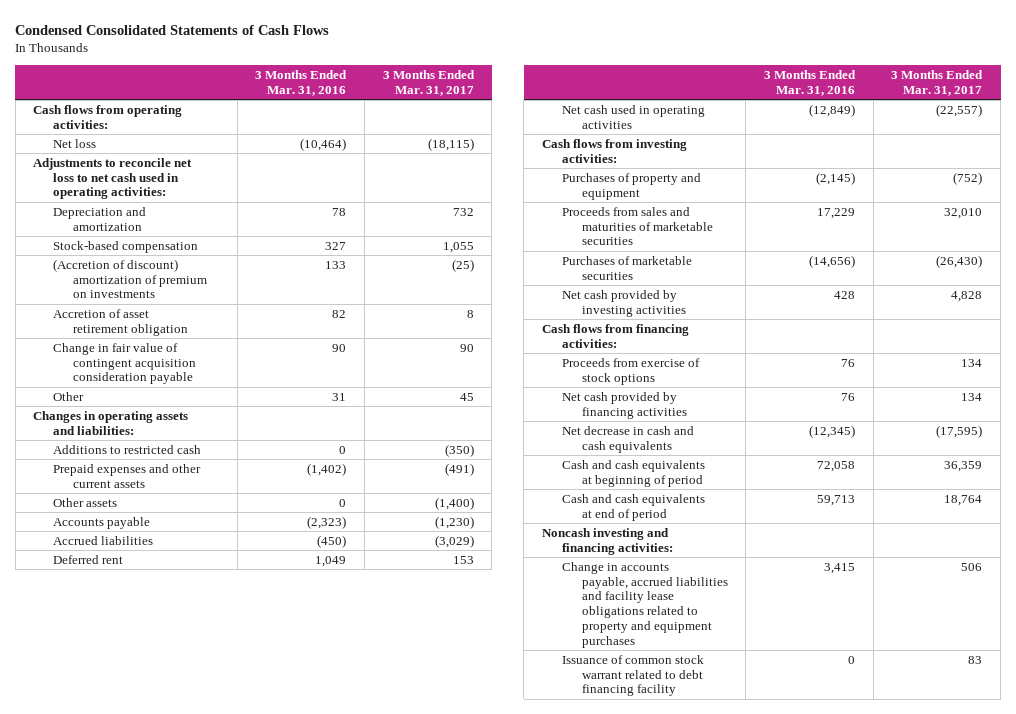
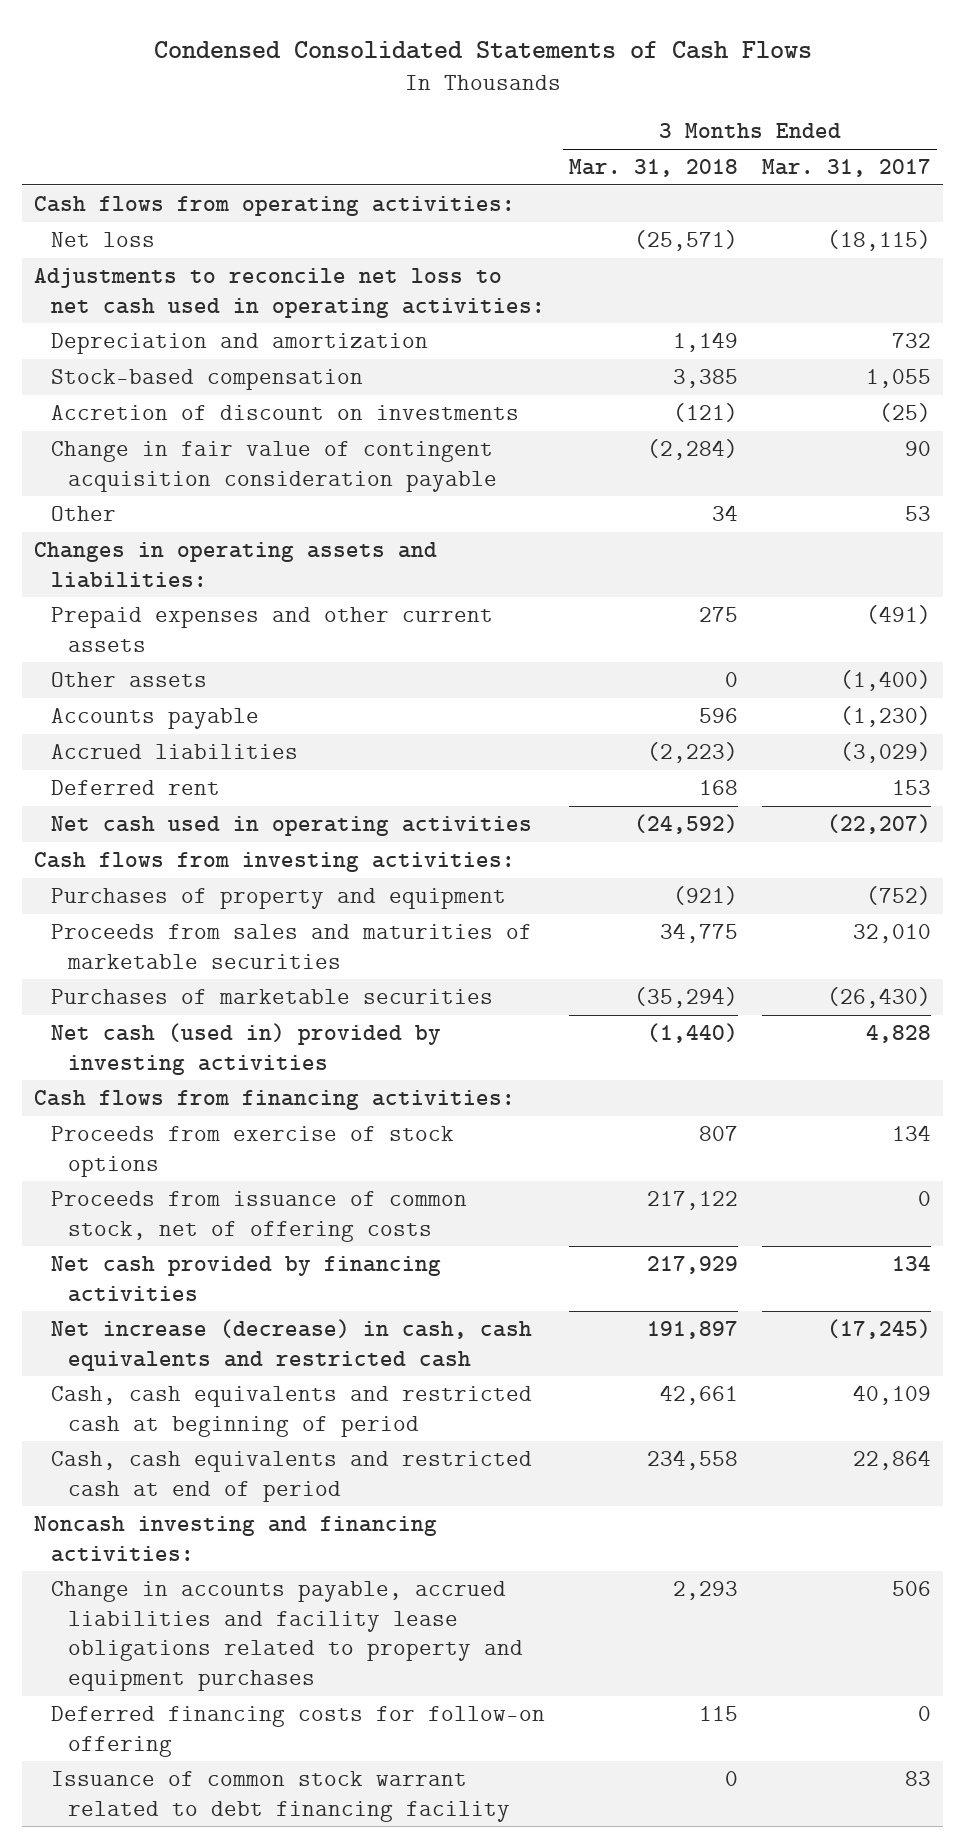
- | 3 Months Ended Mar. 31, 2016 | 3 Months Ended Mar. 31, 2017
+ | 3 Months Ended Mar. 31, 2018 | 3 Months Ended Mar. 31, 2017
- (Accretion of discount) amortization of premium on investments | 133 | (25)
- Accretion of asset retirement obligation | 82 | 8
+ Accretion of discount on investments | (121) | (25)
- Other | 31 | 45
+ Other | 34 | 53
- Additions to restricted cash | 0 | (350)
- Net cash used in operating activities | (12,849) | (22,557)
+ Net cash used in operating activities | (24,592) | (22,207)
- Net cash provided by investing activities | 428 | 4,828
+ Net cash (used in) provided by investing activities | (1,440) | 4,828
+ Proceeds from issuance of common stock, net of offering costs | 217,122 | 0
- Net decrease in cash and cash equivalents | (12,345) | (17,595)
- Cash and cash equivalents at beginning of period | 72,058 | 36,359
- Cash and cash equivalents at end of period | 59,713 | 18,764
+ Net increase (decrease) in cash, cash equivalents and restricted cash | 191,897 | (17,245)
+ Cash, cash equivalents and restricted cash at beginning of period | 42,661 | 40,109
+ Cash, cash equivalents and restricted cash at end of period | 234,558 | 22,864
+ Deferred financing costs for follow-on offering | 115 | 0

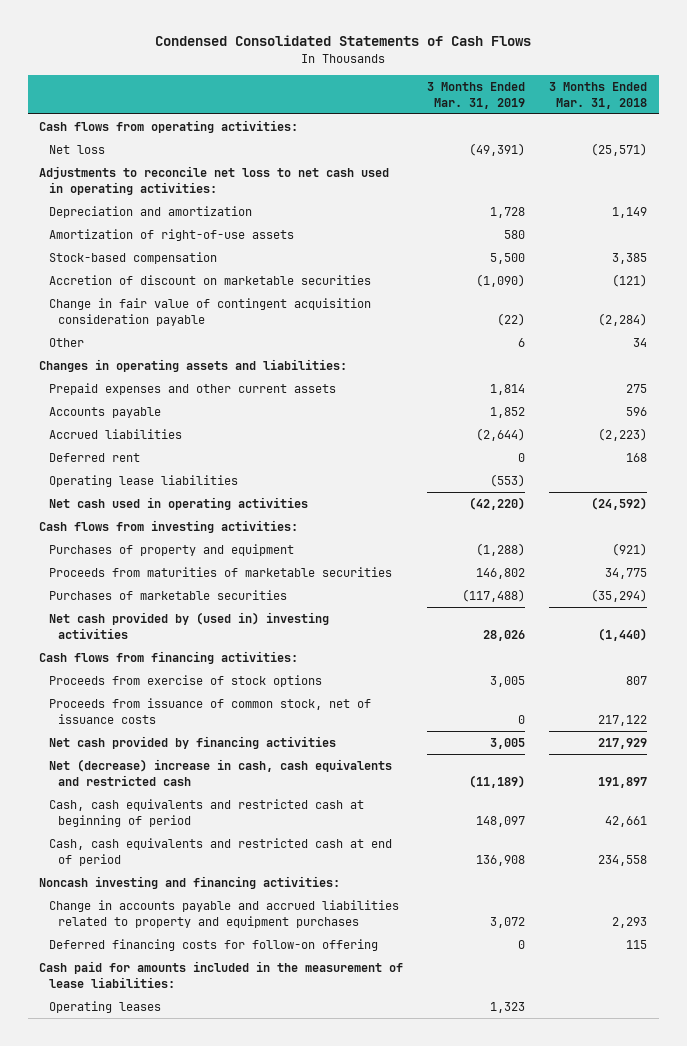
- | 3 Months Ended Mar. 31, 2018 | 3 Months Ended Mar. 31, 2017
+ | 3 Months Ended Mar. 31, 2019 | 3 Months Ended Mar. 31, 2018
+ Amortization of right-of-use assets | 580 |
- Accretion of discount on investments | (121) | (25)
+ Accretion of discount on marketable securities | (1,090) | (121)
- Other assets | 0 | (1,400)
+ Operating lease liabilities | (553) |
- Proceeds from sales and maturities of marketable securities | 34,775 | 32,010
+ Proceeds from maturities of marketable securities | 146,802 | 34,775
- Net cash (used in) provided by investing activities | (1,440) | 4,828
+ Net cash provided by (used in) investing activities | 28,026 | (1,440)
- Proceeds from issuance of common stock, net of offering costs | 217,122 | 0
+ Proceeds from issuance of common stock, net of issuance costs | 0 | 217,122
- Net increase (decrease) in cash, cash equivalents and restricted cash | 191,897 | (17,245)
+ Net (decrease) increase in cash, cash equivalents and restricted cash | (11,189) | 191,897
- Change in accounts payable, accrued liabilities and facility lease obligations related to property and equipment purchases | 2,293 | 506
+ Change in accounts payable and accrued liabilities related to property and equipment purchases | 3,072 | 2,293
- Issuance of common stock warrant related to debt financing facility | 0 | 83
+ Cash paid for amounts included in the measurement of lease liabilities:
+ Operating leases | 1,323 |

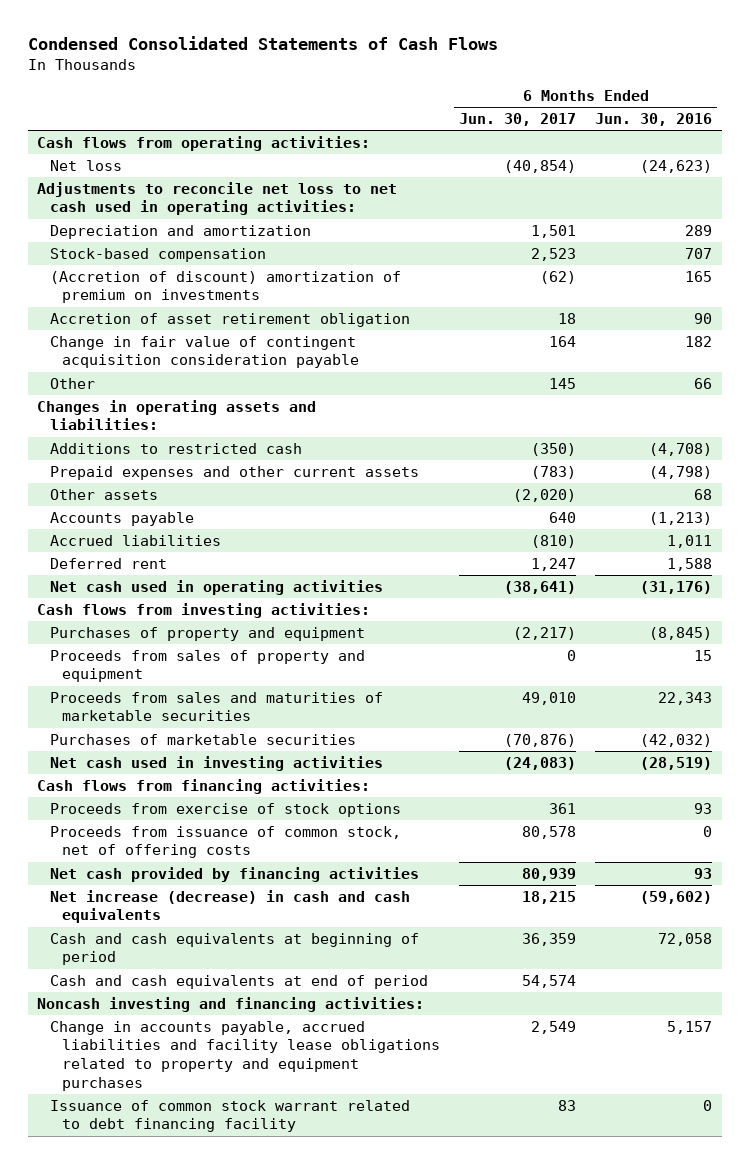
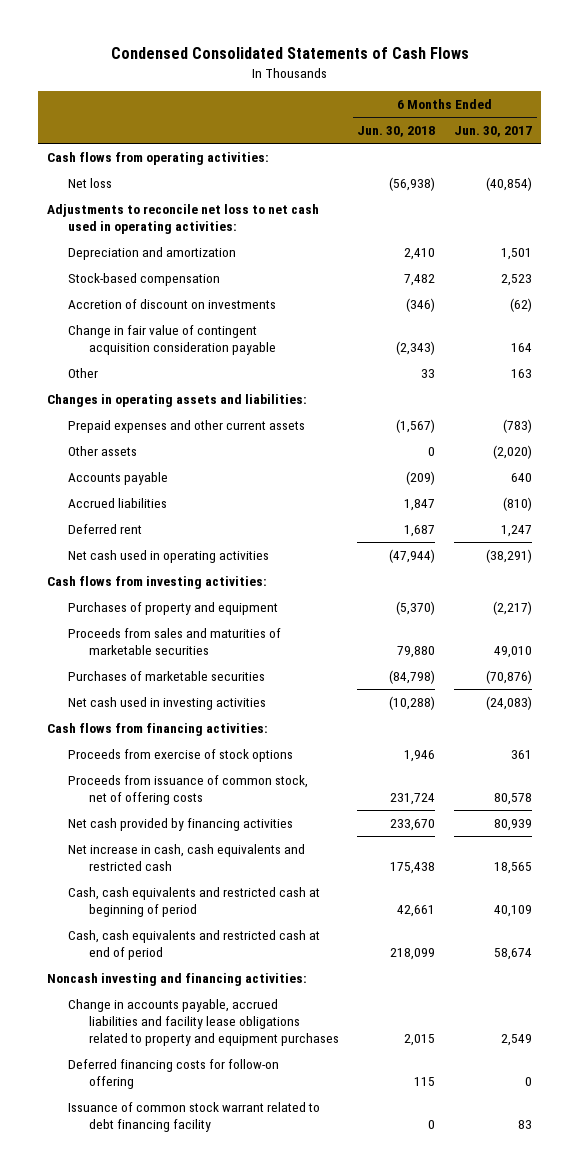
- | 6 Months Ended Jun. 30, 2017 | 6 Months Ended Jun. 30, 2016
+ | 6 Months Ended Jun. 30, 2018 | 6 Months Ended Jun. 30, 2017
- (Accretion of discount) amortization of premium on investments | (62) | 165
- Accretion of asset retirement obligation | 18 | 90
+ Accretion of discount on investments | (346) | (62)
- Other | 145 | 66
+ Other | 33 | 163
- Additions to restricted cash | (350) | (4,708)
- Net cash used in operating activities | (38,641) | (31,176)
+ Net cash used in operating activities | (47,944) | (38,291)
- Proceeds from sales of property and equipment | 0 | 15
- Net increase (decrease) in cash and cash equivalents | 18,215 | (59,602)
- Cash and cash equivalents at beginning of period | 36,359 | 72,058
- Cash and cash equivalents at end of period | 54,574 |
+ Net increase in cash, cash equivalents and restricted cash | 175,438 | 18,565
+ Cash, cash equivalents and restricted cash at beginning of period | 42,661 | 40,109
+ Cash, cash equivalents and restricted cash at end of period | 218,099 | 58,674
+ Deferred financing costs for follow-on offering | 115 | 0

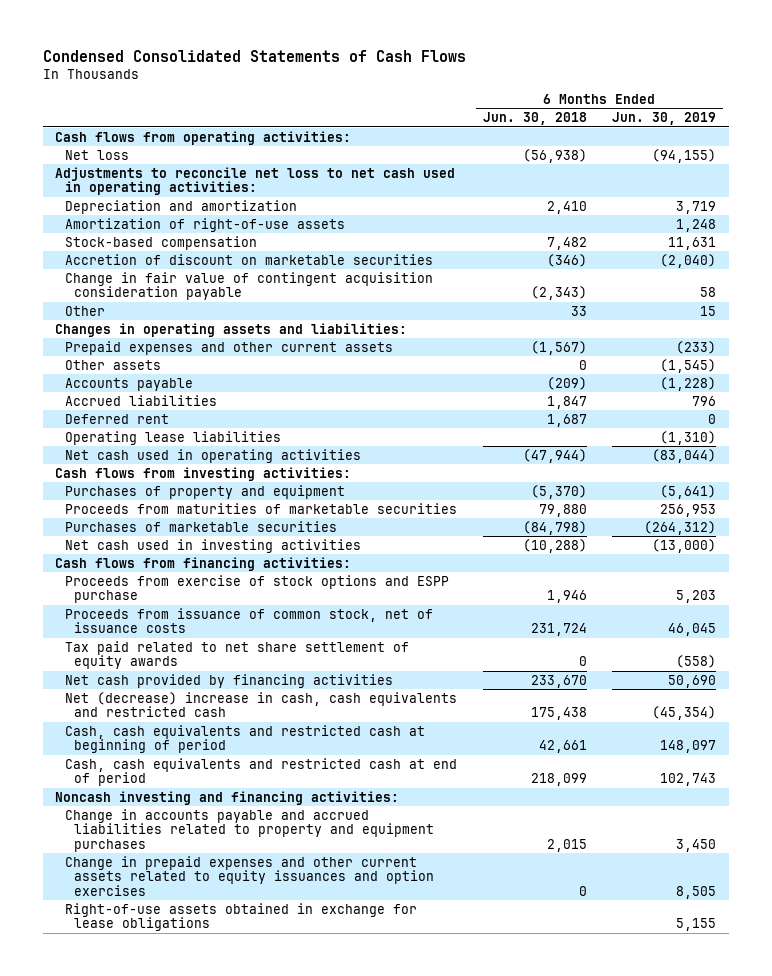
- | 6 Months Ended Jun. 30, 2018 | 6 Months Ended Jun. 30, 2017
+ | 6 Months Ended Jun. 30, 2018 | 6 Months Ended Jun. 30, 2019
+ Amortization of right-of-use assets | | 1,248
- Accretion of discount on investments | (346) | (62)
+ Accretion of discount on marketable securities | (346) | (2,040)
+ Operating lease liabilities | | (1,310)
- Proceeds from sales and maturities of marketable securities | 79,880 | 49,010
+ Proceeds from maturities of marketable securities | 79,880 | 256,953
- Proceeds from exercise of stock options | 1,946 | 361
- Proceeds from issuance of common stock, net of offering costs | 231,724 | 80,578
+ Proceeds from exercise of stock options and ESPP purchase | 1,946 | 5,203
+ Proceeds from issuance of common stock, net of issuance costs | 231,724 | 46,045
+ Tax paid related to net share settlement of equity awards | 0 | (558)
- Net increase in cash, cash equivalents and restricted cash | 175,438 | 18,565
+ Net (decrease) increase in cash, cash equivalents and restricted cash | 175,438 | (45,354)
- Change in accounts payable, accrued liabilities and facility lease obligations related to property and equipment purchases | 2,015 | 2,549
- Deferred financing costs for follow-on offering | 115 | 0
- Issuance of common stock warrant related to debt financing facility | 0 | 83
+ Change in accounts payable and accrued liabilities related to property and equipment purchases | 2,015 | 3,450
+ Change in prepaid expenses and other current assets related to equity issuances and option exercises | 0 | 8,505
+ Right-of-use assets obtained in exchange for lease obligations | | 5,155

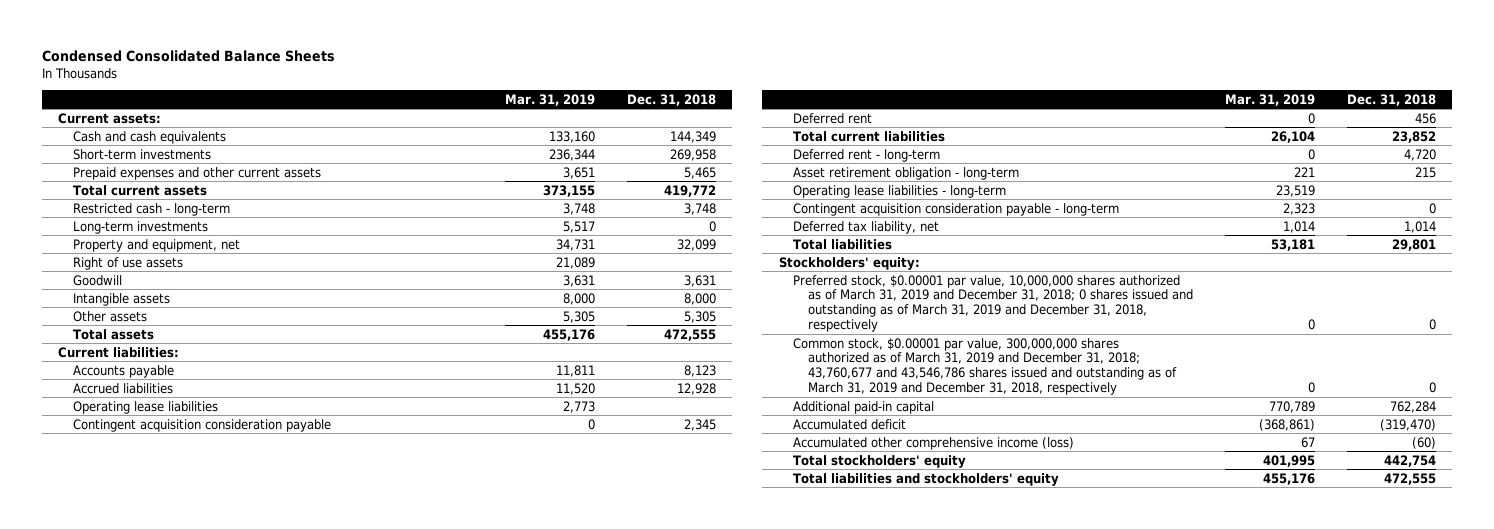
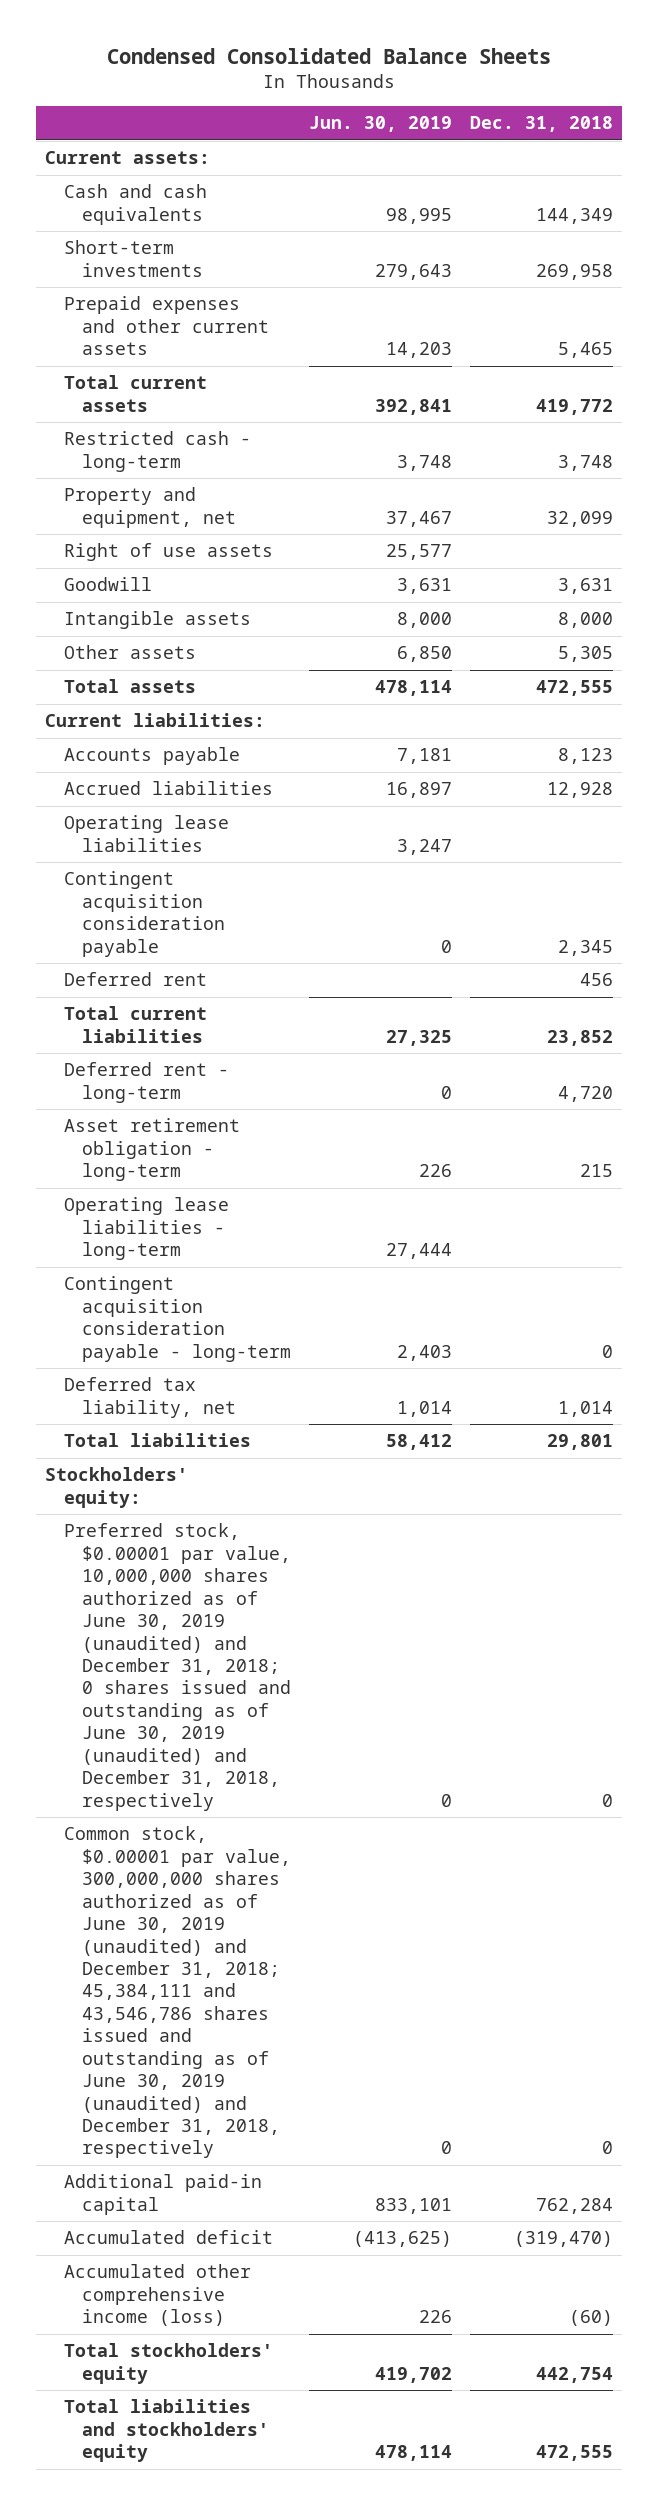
- | Mar. 31, 2019 | Dec. 31, 2018
+ | Jun. 30, 2019 | Dec. 31, 2018
- Long-term investments | 5,517 | 0
- Preferred stock, $0.00001 par value, 10,000,000 shares authorized as of March 31, 2019 and December 31, 2018; 0 shares issued and outstanding as of March 31, 2019 and December 31, 2018, respectively | 0 | 0
- Common stock, $0.00001 par value, 300,000,000 shares authorized as of March 31, 2019 and December 31, 2018; 43,760,677 and 43,546,786 shares issued and outstanding as of March 31, 2019 and December 31, 2018, respectively | 0 | 0
+ Preferred stock, $0.00001 par value, 10,000,000 shares authorized as of June 30, 2019 (unaudited) and December 31, 2018; 0 shares issued and outstanding as of June 30, 2019 (unaudited) and December 31, 2018, respectively | 0 | 0
+ Common stock, $0.00001 par value, 300,000,000 shares authorized as of June 30, 2019 (unaudited) and December 31, 2018; 45,384,111 and 43,546,786 shares issued and outstanding as of June 30, 2019 (unaudited) and December 31, 2018, respectively | 0 | 0

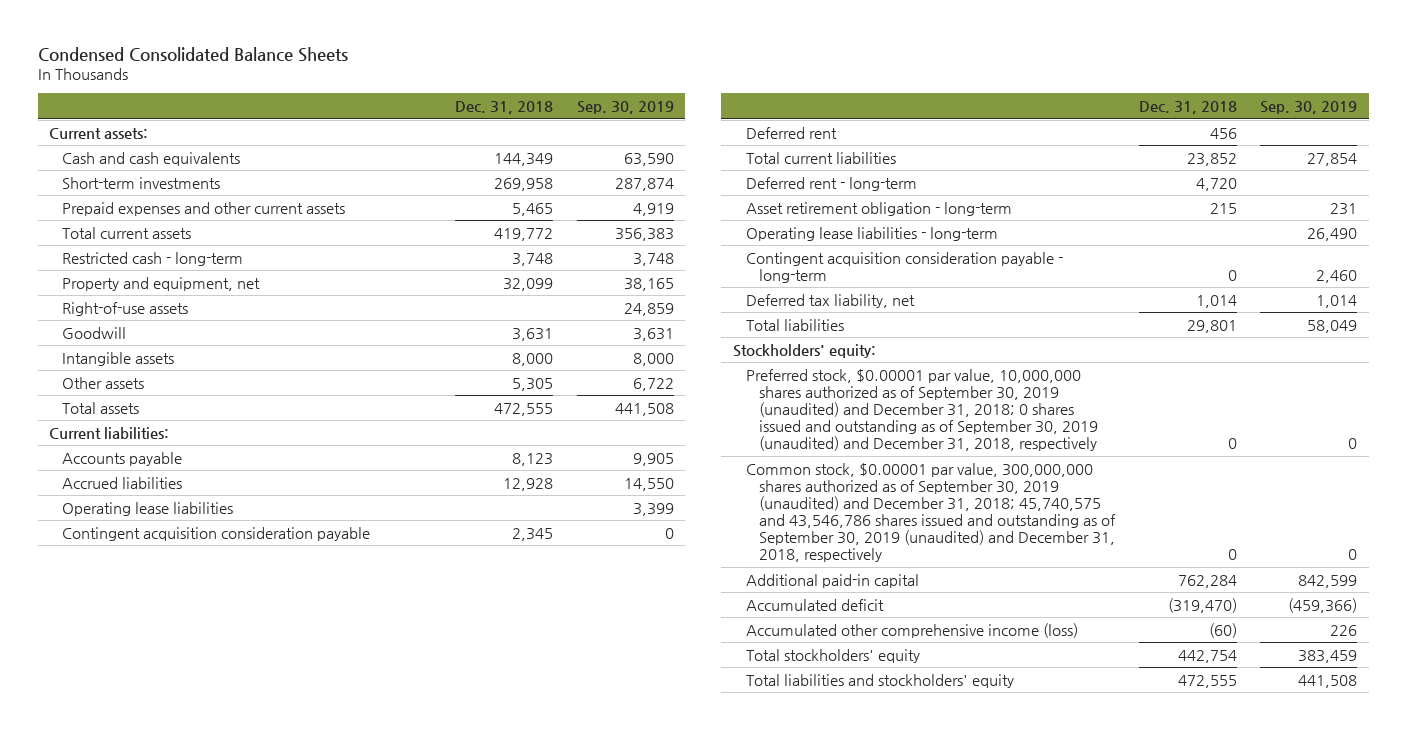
- | Jun. 30, 2019 | Dec. 31, 2018
+ | Dec. 31, 2018 | Sep. 30, 2019
- Right of use assets | 25,577 |
+ Right-of-use assets | | 24,859
- Preferred stock, $0.00001 par value, 10,000,000 shares authorized as of June 30, 2019 (unaudited) and December 31, 2018; 0 shares issued and outstanding as of June 30, 2019 (unaudited) and December 31, 2018, respectively | 0 | 0
- Common stock, $0.00001 par value, 300,000,000 shares authorized as of June 30, 2019 (unaudited) and December 31, 2018; 45,384,111 and 43,546,786 shares issued and outstanding as of June 30, 2019 (unaudited) and December 31, 2018, respectively | 0 | 0
+ Preferred stock, $0.00001 par value, 10,000,000 shares authorized as of September 30, 2019 (unaudited) and December 31, 2018; 0 shares issued and outstanding as of September 30, 2019 (unaudited) and December 31, 2018, respectively | 0 | 0
+ Common stock, $0.00001 par value, 300,000,000 shares authorized as of September 30, 2019 (unaudited) and December 31, 2018; 45,740,575 and 43,546,786 shares issued and outstanding as of September 30, 2019 (unaudited) and December 31, 2018, respectively | 0 | 0

